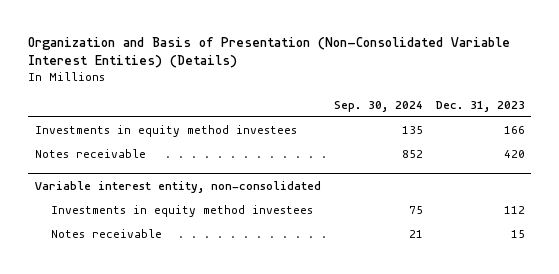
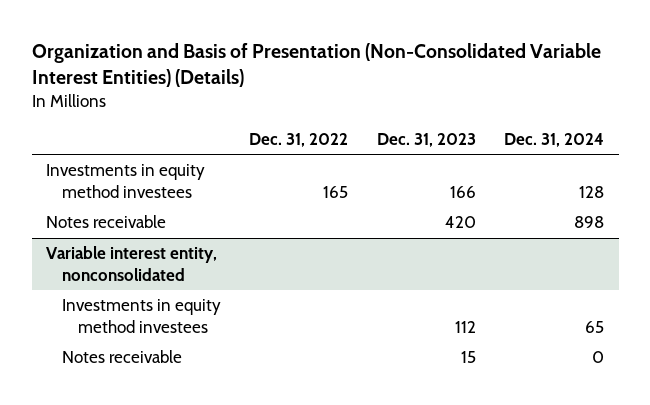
- | Sep. 30, 2024 | Dec. 31, 2023
+ | Dec. 31, 2022 | Dec. 31, 2023 | Dec. 31, 2024
- Variable interest entity, non-consolidated
+ Variable interest entity, nonconsolidated

